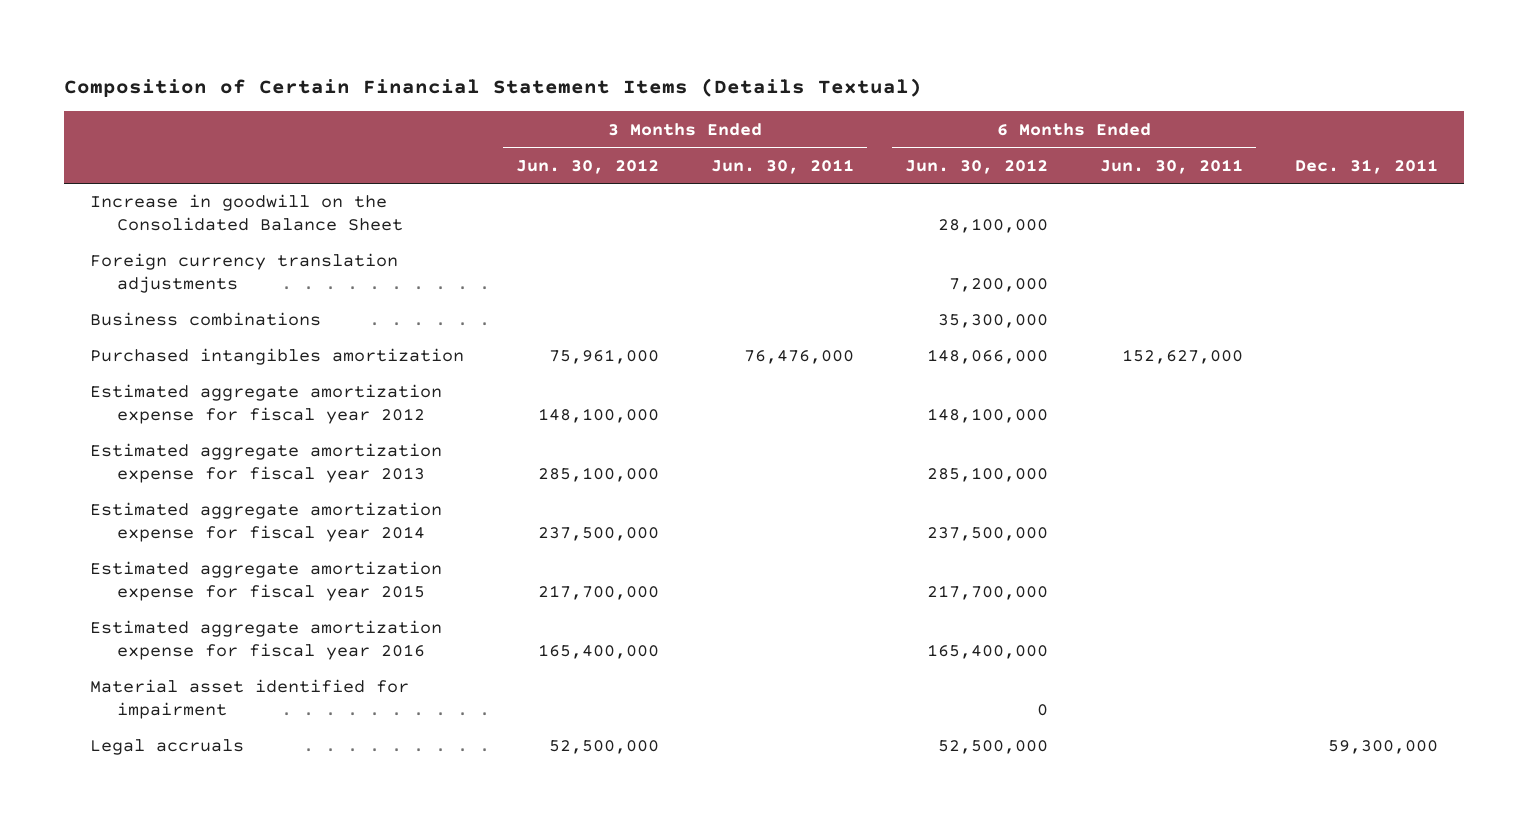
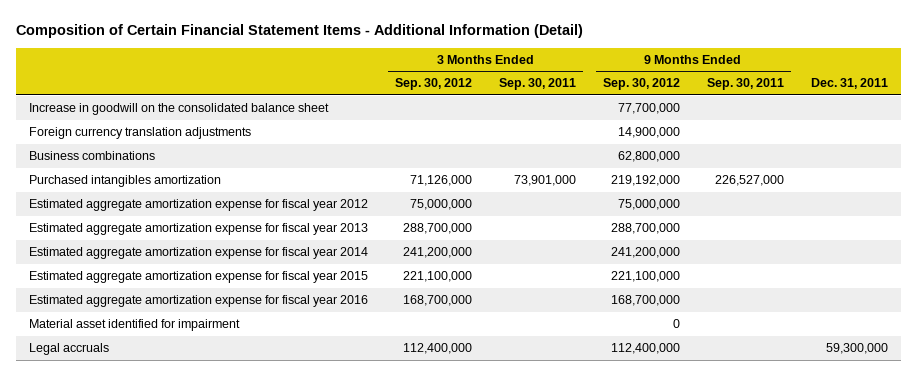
- Composition of Certain Financial Statement Items (Details Textual)
+ Composition of Certain Financial Statement Items - Additional Information (Detail)
- | 3 Months Ended Jun. 30, 2012 | 3 Months Ended Jun. 30, 2011 | 6 Months Ended Jun. 30, 2012 | 6 Months Ended Jun. 30, 2011 | Dec. 31, 2011
+ | 3 Months Ended Sep. 30, 2012 | 3 Months Ended Sep. 30, 2011 | 9 Months Ended Sep. 30, 2012 | 9 Months Ended Sep. 30, 2011 | Dec. 31, 2011
- Increase in goodwill on the Consolidated Balance Sheet | | | 28,100,000 | |
+ Increase in goodwill on the consolidated balance sheet | | | 77,700,000 | |

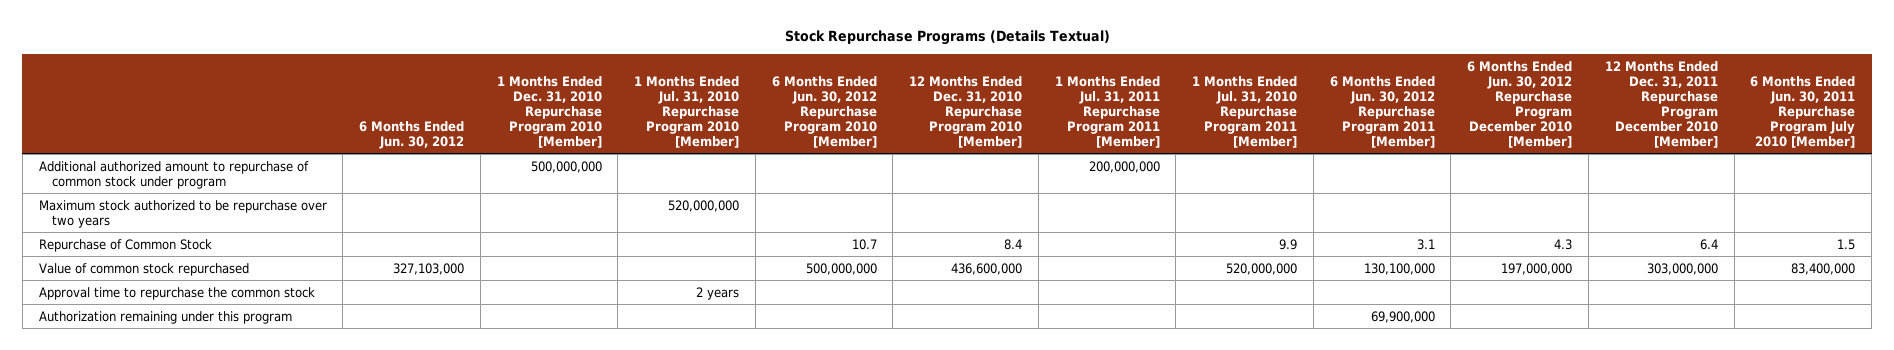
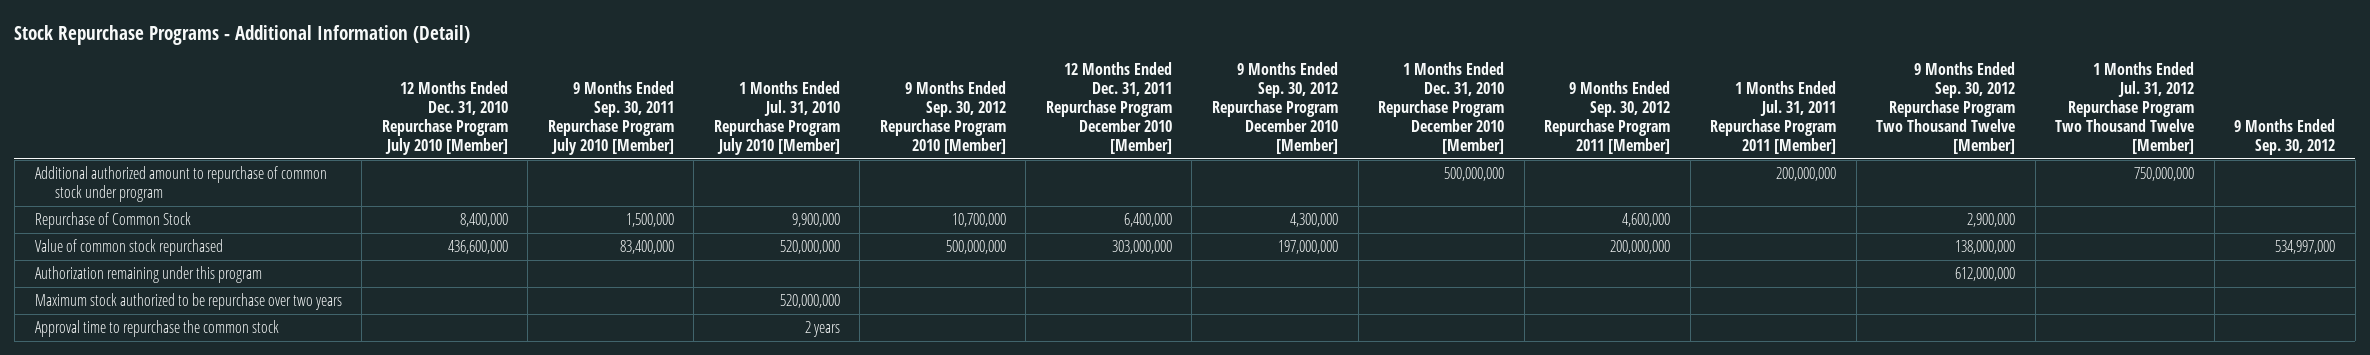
- Stock Repurchase Programs (Details Textual)
+ Stock Repurchase Programs - Additional Information (Detail)
- | 6 Months Ended Jun. 30, 2012 | 1 Months Ended Dec. 31, 2010 Repurchase Program 2010 [Member] | 1 Months Ended Jul. 31, 2010 Repurchase Program 2010 [Member] | 6 Months Ended Jun. 30, 2012 Repurchase Program 2010 [Member] | 12 Months Ended Dec. 31, 2010 Repurchase Program 2010 [Member] | 1 Months Ended Jul. 31, 2011 Repurchase Program 2011 [Member] | 1 Months Ended Jul. 31, 2010 Repurchase Program 2011 [Member] | 6 Months Ended Jun. 30, 2012 Repurchase Program 2011 [Member] | 6 Months Ended Jun. 30, 2012 Repurchase Program December 2010 [Member] | 12 Months Ended Dec. 31, 2011 Repurchase Program December 2010 [Member] | 6 Months Ended Jun. 30, 2011 Repurchase Program July 2010 [Member]
+ | 12 Months Ended Dec. 31, 2010 Repurchase Program July 2010 [Member] | 9 Months Ended Sep. 30, 2011 Repurchase Program July 2010 [Member] | 1 Months Ended Jul. 31, 2010 Repurchase Program July 2010 [Member] | 9 Months Ended Sep. 30, 2012 Repurchase Program 2010 [Member] | 12 Months Ended Dec. 31, 2011 Repurchase Program December 2010 [Member] | 9 Months Ended Sep. 30, 2012 Repurchase Program December 2010 [Member] | 1 Months Ended Dec. 31, 2010 Repurchase Program December 2010 [Member] | 9 Months Ended Sep. 30, 2012 Repurchase Program 2011 [Member] | 1 Months Ended Jul. 31, 2011 Repurchase Program 2011 [Member] | 9 Months Ended Sep. 30, 2012 Repurchase Program Two Thousand Twelve [Member] | 1 Months Ended Jul. 31, 2012 Repurchase Program Two Thousand Twelve [Member] | 9 Months Ended Sep. 30, 2012
- Repurchase of Common Stock | | | | 10.7 | 8.4 | | 9.9 | 3.1 | 4.3 | 6.4 | 1.5
+ Repurchase of Common Stock | 8,400,000 | 1,500,000 | 9,900,000 | 10,700,000 | 6,400,000 | 4,300,000 | | 4,600,000 | | 2,900,000 | |
moved down: Maximum stock authorized to be repurchase over two years | | | 520,000,000 | | | | | | | | |
moved down: Approval time to repurchase the common stock | | | 2 years | | | | | | | | |

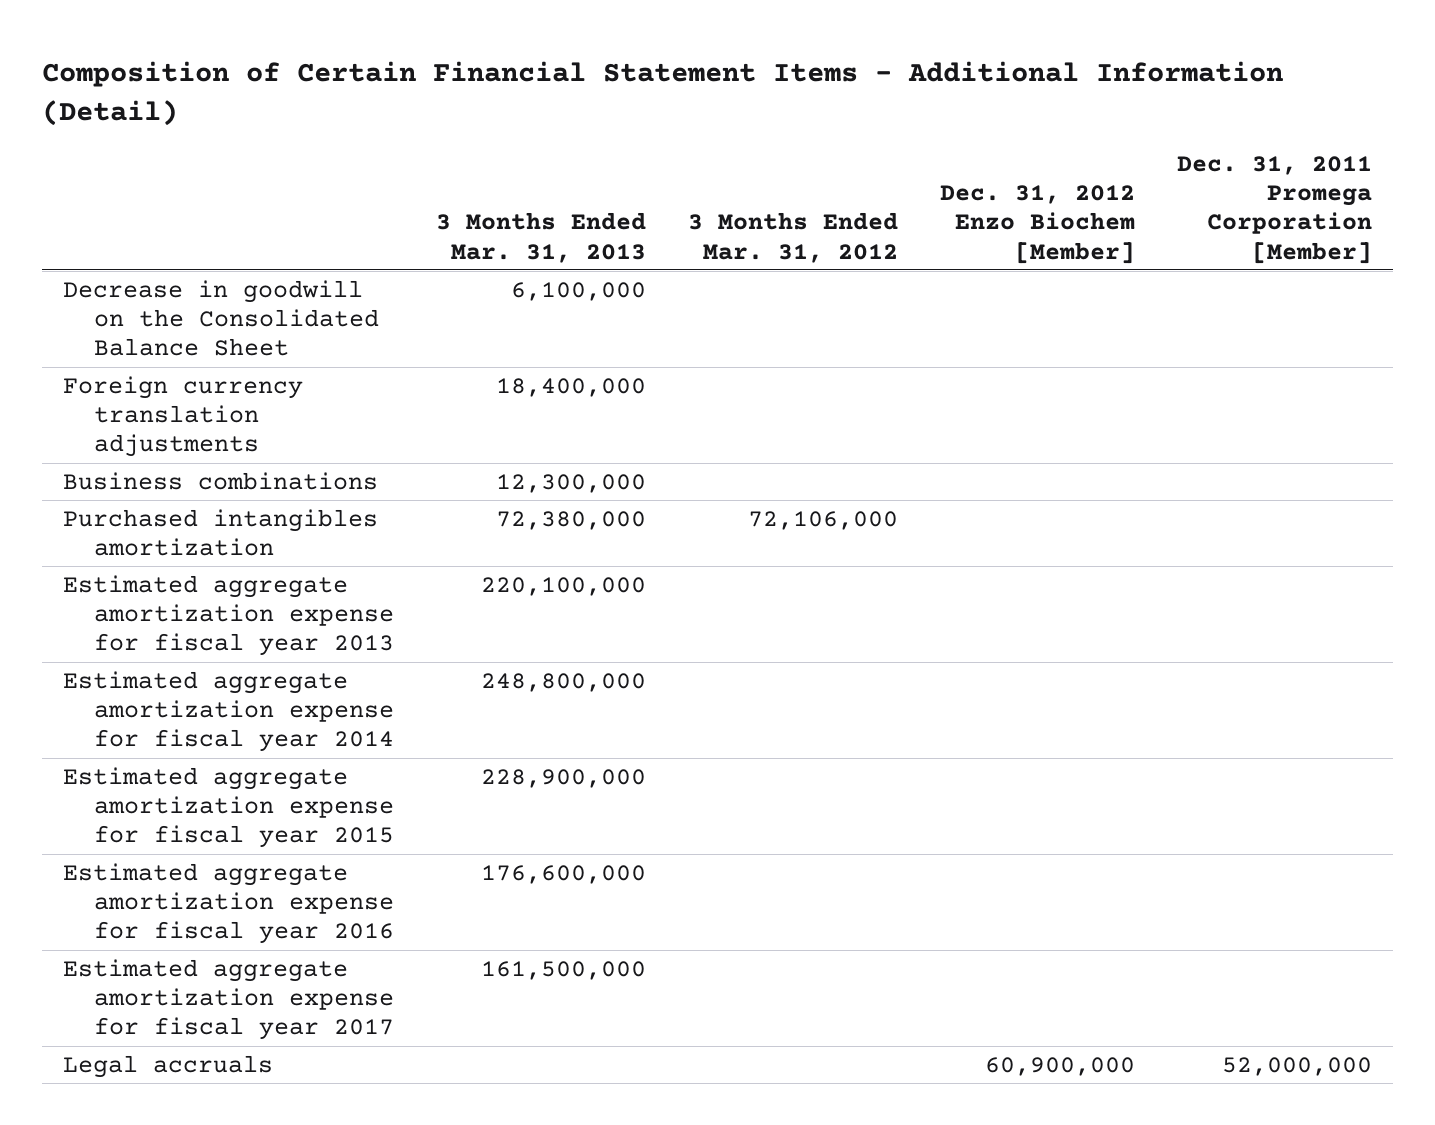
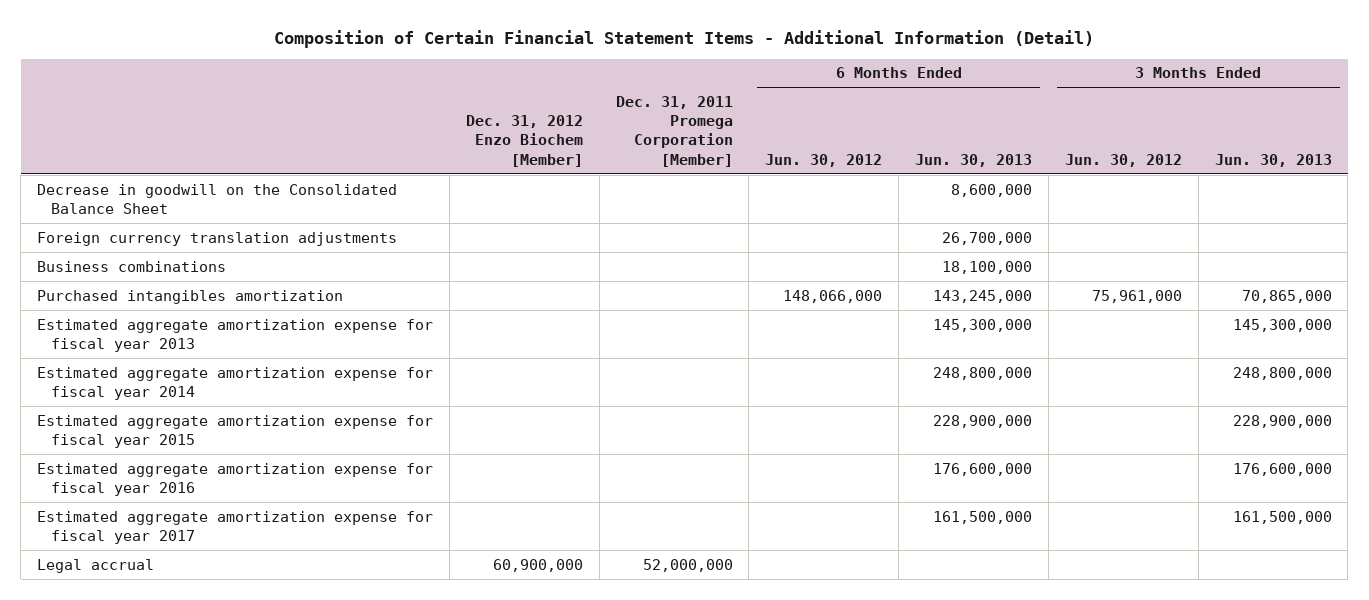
- | 3 Months Ended Mar. 31, 2013 | 3 Months Ended Mar. 31, 2012 | Dec. 31, 2012 Enzo Biochem [Member] | Dec. 31, 2011 Promega Corporation [Member]
+ | Dec. 31, 2012 Enzo Biochem [Member] | Dec. 31, 2011 Promega Corporation [Member] | 6 Months Ended Jun. 30, 2012 | 6 Months Ended Jun. 30, 2013 | 3 Months Ended Jun. 30, 2012 | 3 Months Ended Jun. 30, 2013
- Legal accruals | | | 60,900,000 | 52,000,000
+ Legal accrual | 60,900,000 | 52,000,000 | | | |

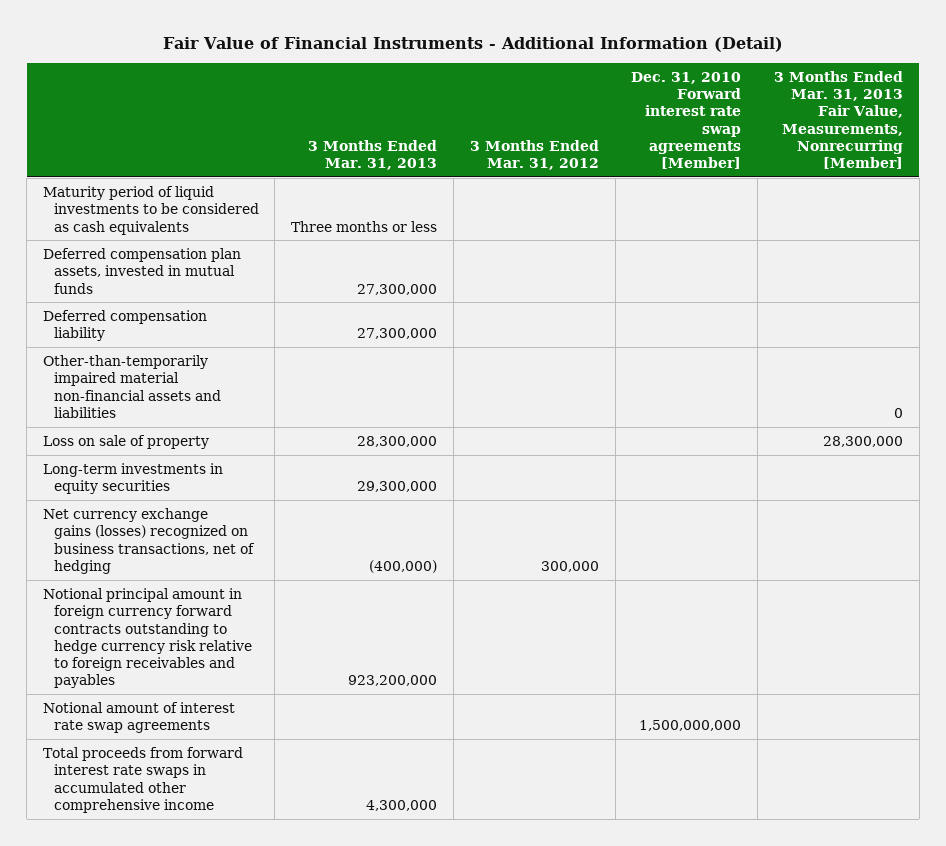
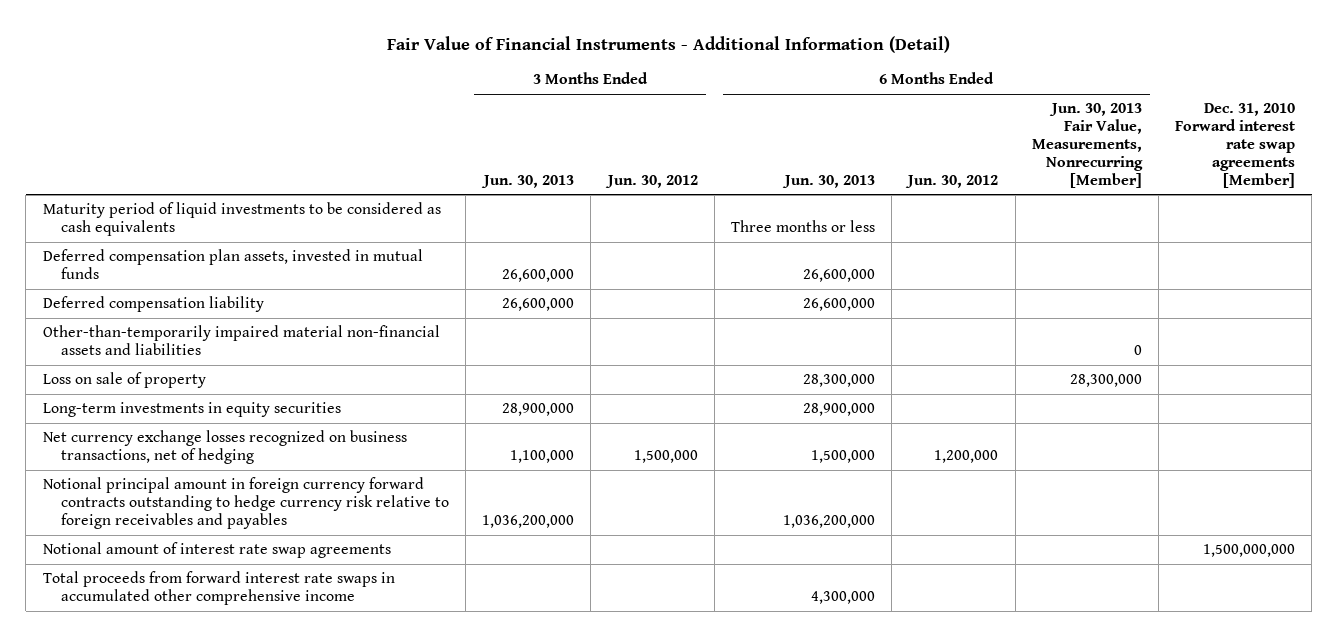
- | 3 Months Ended Mar. 31, 2013 | 3 Months Ended Mar. 31, 2012 | Dec. 31, 2010 Forward interest rate swap agreements [Member] | 3 Months Ended Mar. 31, 2013 Fair Value, Measurements, Nonrecurring [Member]
+ | 3 Months Ended Jun. 30, 2013 | 3 Months Ended Jun. 30, 2012 | 6 Months Ended Jun. 30, 2013 | 6 Months Ended Jun. 30, 2012 | 6 Months Ended Jun. 30, 2013 Fair Value, Measurements, Nonrecurring [Member] | Dec. 31, 2010 Forward interest rate swap agreements [Member]
- Net currency exchange gains (losses) recognized on business transactions, net of hedging | (400,000) | 300,000 | |
+ Net currency exchange losses recognized on business transactions, net of hedging | 1,100,000 | 1,500,000 | 1,500,000 | 1,200,000 | |

